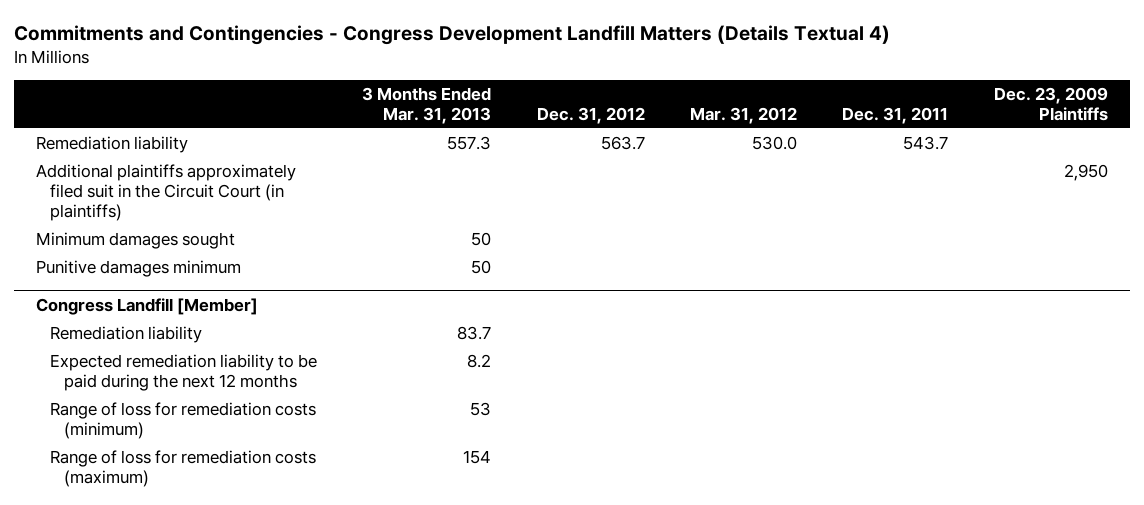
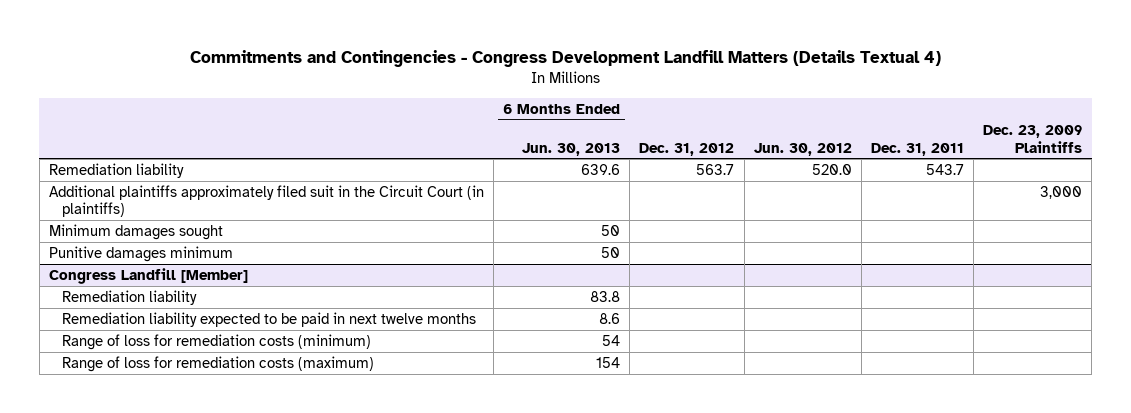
- | 3 Months Ended Mar. 31, 2013 | Dec. 31, 2012 | Mar. 31, 2012 | Dec. 31, 2011 | Dec. 23, 2009 Plaintiffs
+ | 6 Months Ended Jun. 30, 2013 | Dec. 31, 2012 | Jun. 30, 2012 | Dec. 31, 2011 | Dec. 23, 2009 Plaintiffs
- Additional plaintiffs approximately filed suit in the Circuit Court (in plaintiffs) | | | | | 2,950
+ Additional plaintiffs approximately filed suit in the Circuit Court (in plaintiffs) | | | | | 3,000
@ Congress Landfill [Member]
- Expected remediation liability to be paid during the next 12 months | 8.2 | | | |
+ Remediation liability expected to be paid in next twelve months | 8.6 | | | |

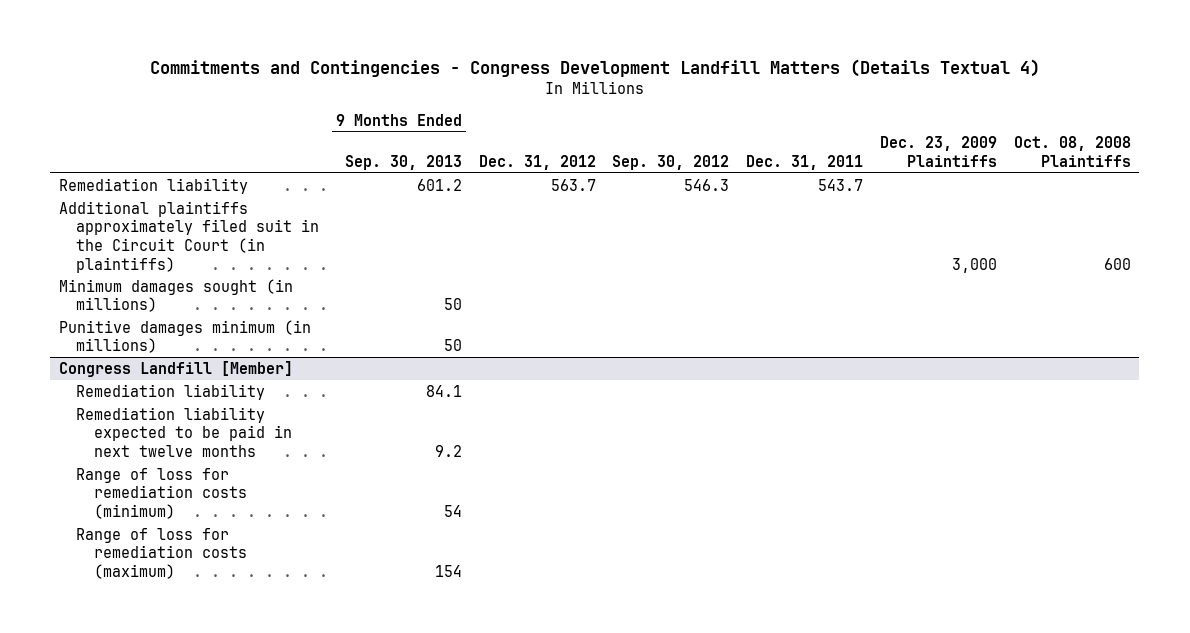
- | 6 Months Ended Jun. 30, 2013 | Dec. 31, 2012 | Jun. 30, 2012 | Dec. 31, 2011 | Dec. 23, 2009 Plaintiffs
+ | 9 Months Ended Sep. 30, 2013 | Dec. 31, 2012 | Sep. 30, 2012 | Dec. 31, 2011 | Dec. 23, 2009 Plaintiffs | Oct. 08, 2008 Plaintiffs
- Minimum damages sought | 50 | | | |
- Punitive damages minimum | 50 | | | |
+ Minimum damages sought (in millions) | 50 | | | | |
+ Punitive damages minimum (in millions) | 50 | | | | |

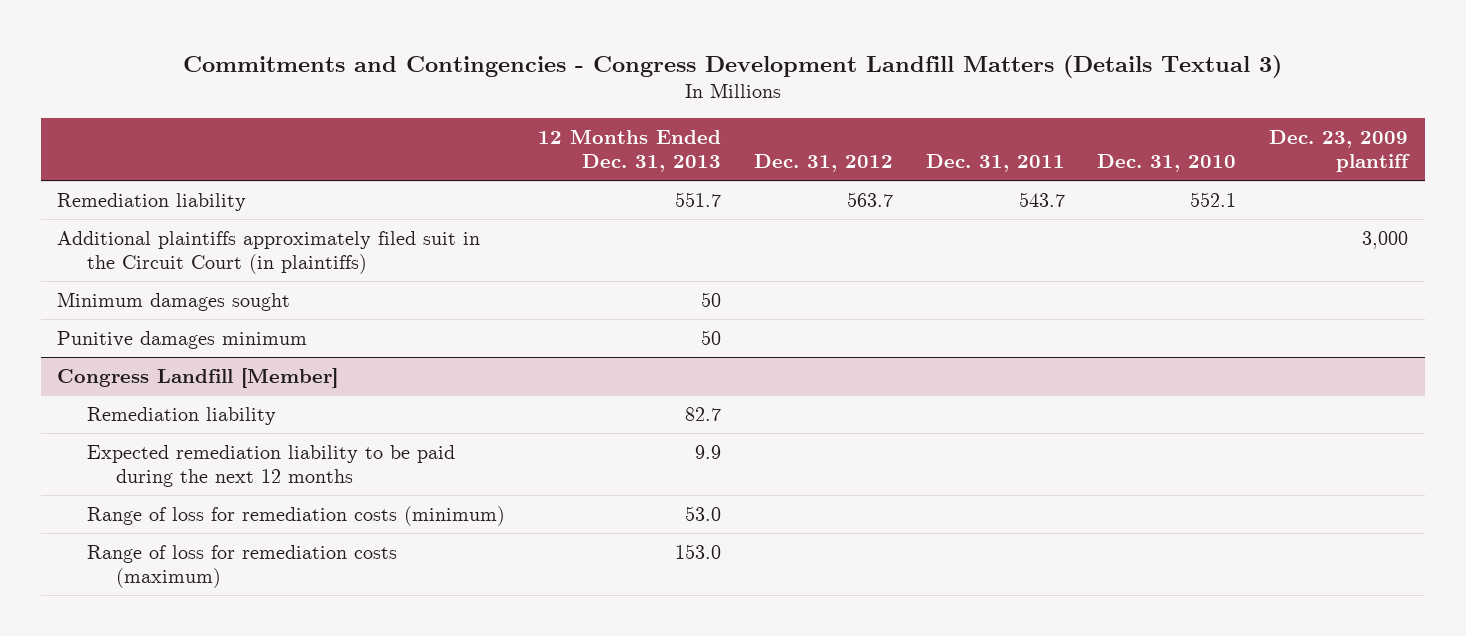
- Commitments and Contingencies - Congress Development Landfill Matters (Details Textual 4)
+ Commitments and Contingencies - Congress Development Landfill Matters (Details Textual 3)
- | 9 Months Ended Sep. 30, 2013 | Dec. 31, 2012 | Sep. 30, 2012 | Dec. 31, 2011 | Dec. 23, 2009 Plaintiffs | Oct. 08, 2008 Plaintiffs
+ | 12 Months Ended Dec. 31, 2013 | Dec. 31, 2012 | Dec. 31, 2011 | Dec. 31, 2010 | Dec. 23, 2009 plantiff
- Minimum damages sought (in millions) | 50 | | | | |
- Punitive damages minimum (in millions) | 50 | | | | |
+ Minimum damages sought | 50 | | | |
+ Punitive damages minimum | 50 | | | |
@ Congress Landfill [Member]
- Remediation liability expected to be paid in next twelve months | 9.2 | | | | |
+ Expected remediation liability to be paid during the next 12 months | 9.9 | | | |

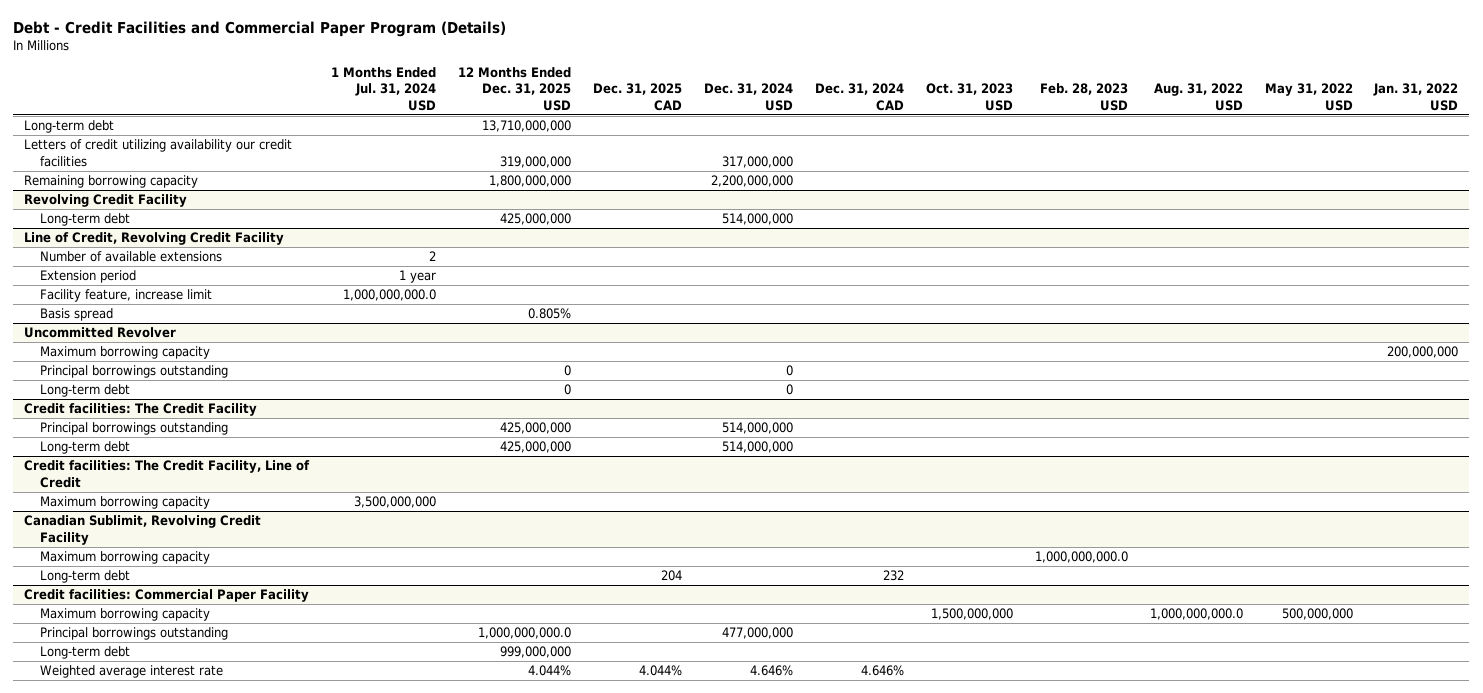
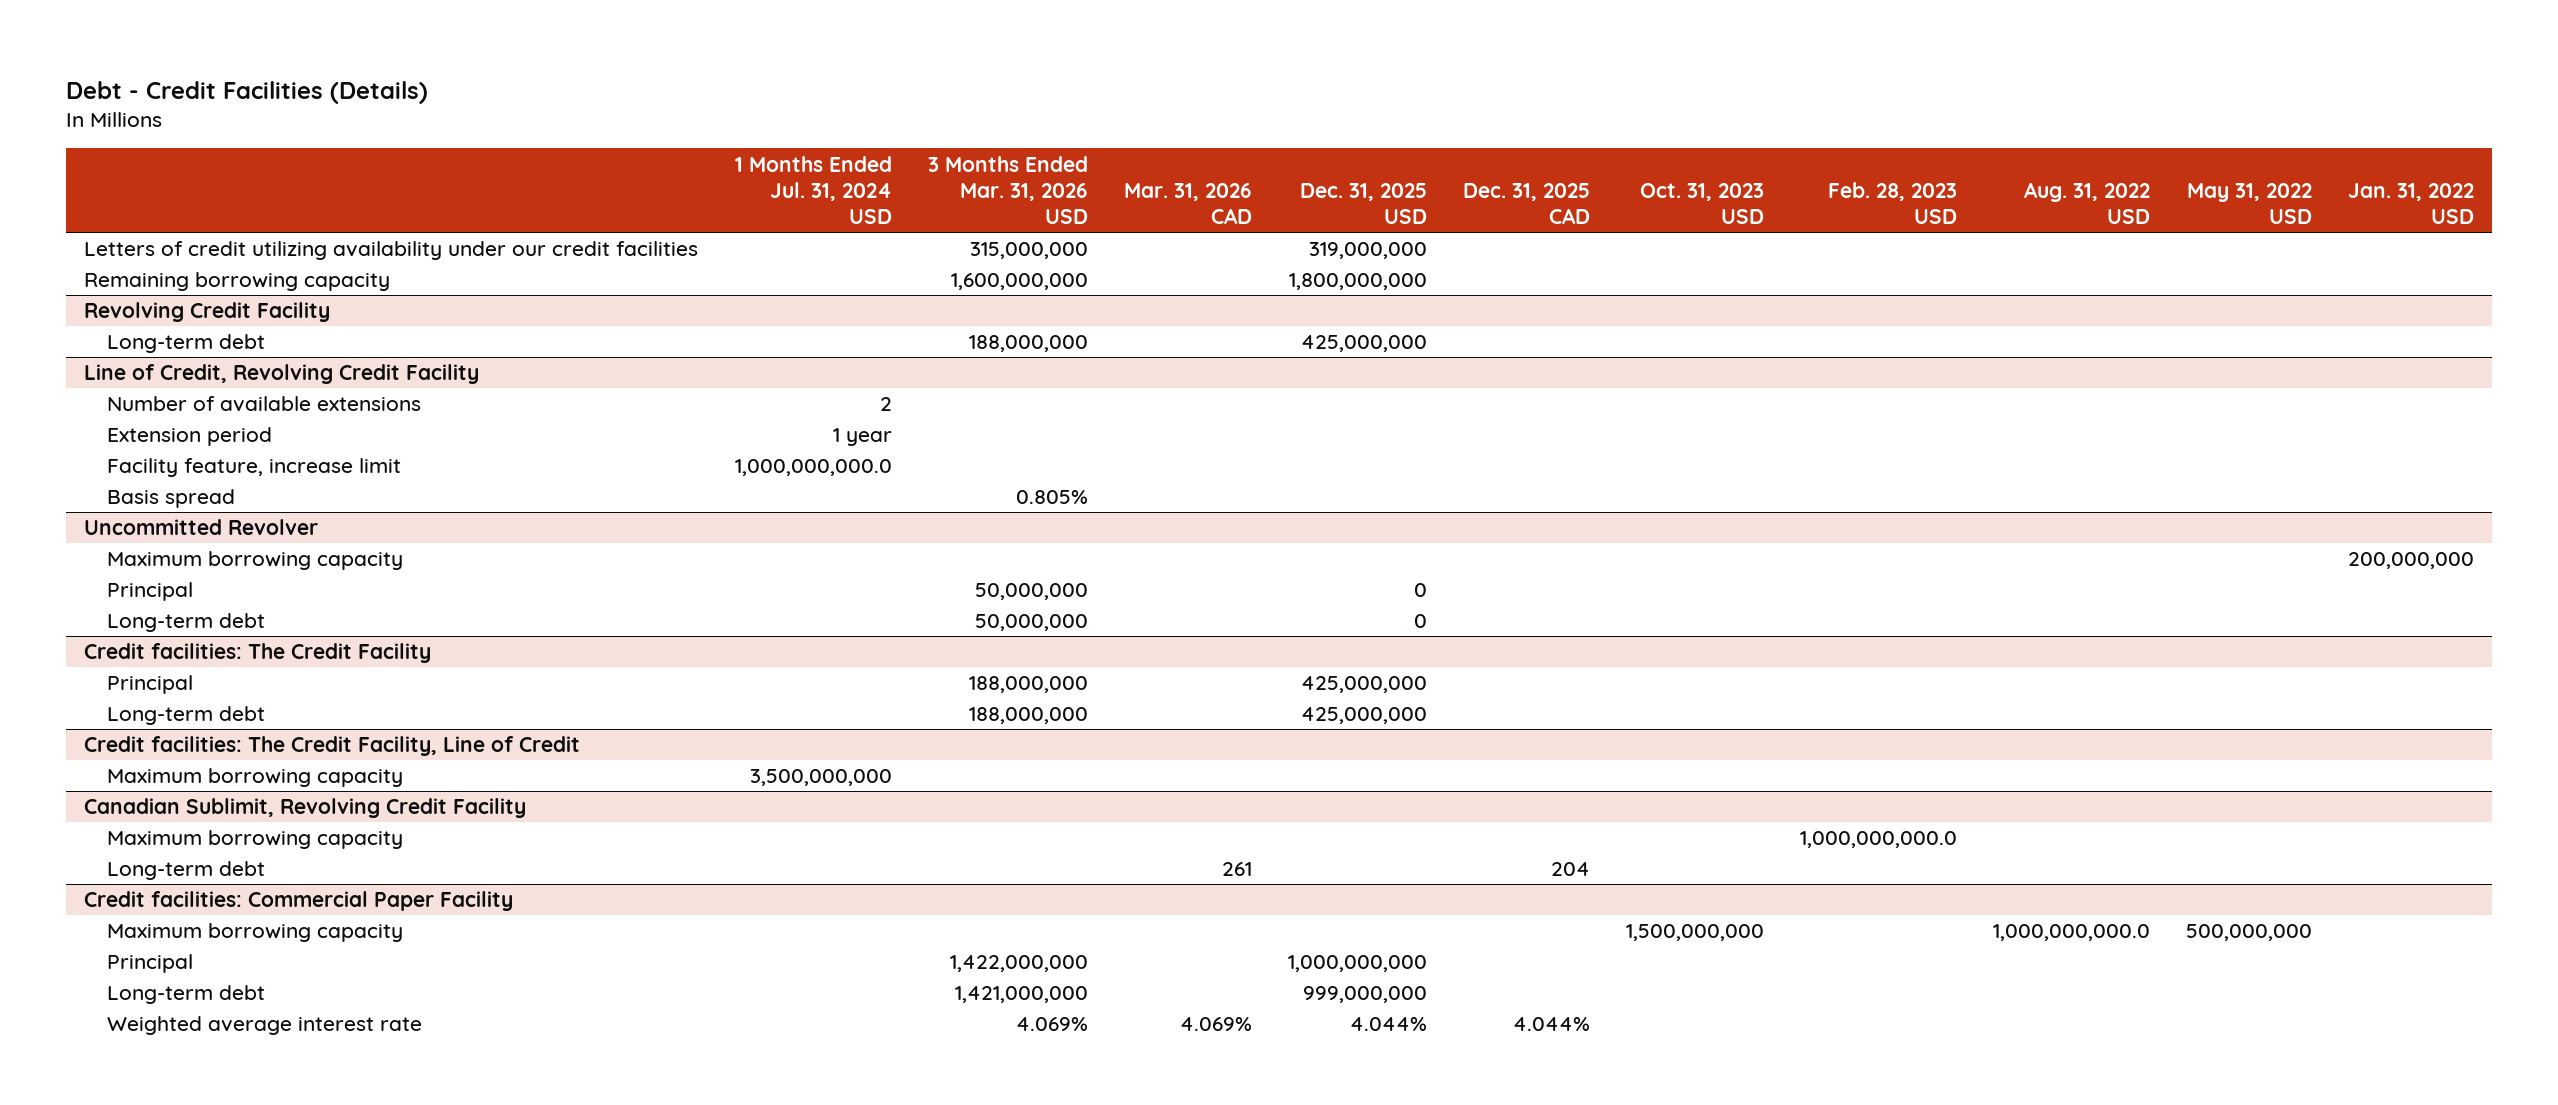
- Debt - Credit Facilities and Commercial Paper Program (Details)
+ Debt - Credit Facilities (Details)
- | 1 Months Ended Jul. 31, 2024 USD | 12 Months Ended Dec. 31, 2025 USD | Dec. 31, 2025 CAD | Dec. 31, 2024 USD | Dec. 31, 2024 CAD | Oct. 31, 2023 USD | Feb. 28, 2023 USD | Aug. 31, 2022 USD | May 31, 2022 USD | Jan. 31, 2022 USD
+ | 1 Months Ended Jul. 31, 2024 USD | 3 Months Ended Mar. 31, 2026 USD | Mar. 31, 2026 CAD | Dec. 31, 2025 USD | Dec. 31, 2025 CAD | Oct. 31, 2023 USD | Feb. 28, 2023 USD | Aug. 31, 2022 USD | May 31, 2022 USD | Jan. 31, 2022 USD
- Long-term debt | | 13,710,000,000 | | | | | | | |
- Letters of credit utilizing availability our credit facilities | | 319,000,000 | | 317,000,000 | | | | | |
+ Letters of credit utilizing availability under our credit facilities | | 315,000,000 | | 319,000,000 | | | | | |
@ Uncommitted Revolver
- Principal borrowings outstanding | | 0 | | 0 | | | | | |
+ Principal | | 50,000,000 | | 0 | | | | | |
@ Credit facilities: The Credit Facility
- Principal borrowings outstanding | | 425,000,000 | | 514,000,000 | | | | | |
+ Principal | | 188,000,000 | | 425,000,000 | | | | | |
@ Credit facilities: Commercial Paper Facility
- Principal borrowings outstanding | | 1,000,000,000.0 | | 477,000,000 | | | | | |
+ Principal | | 1,422,000,000 | | 1,000,000,000 | | | | | |

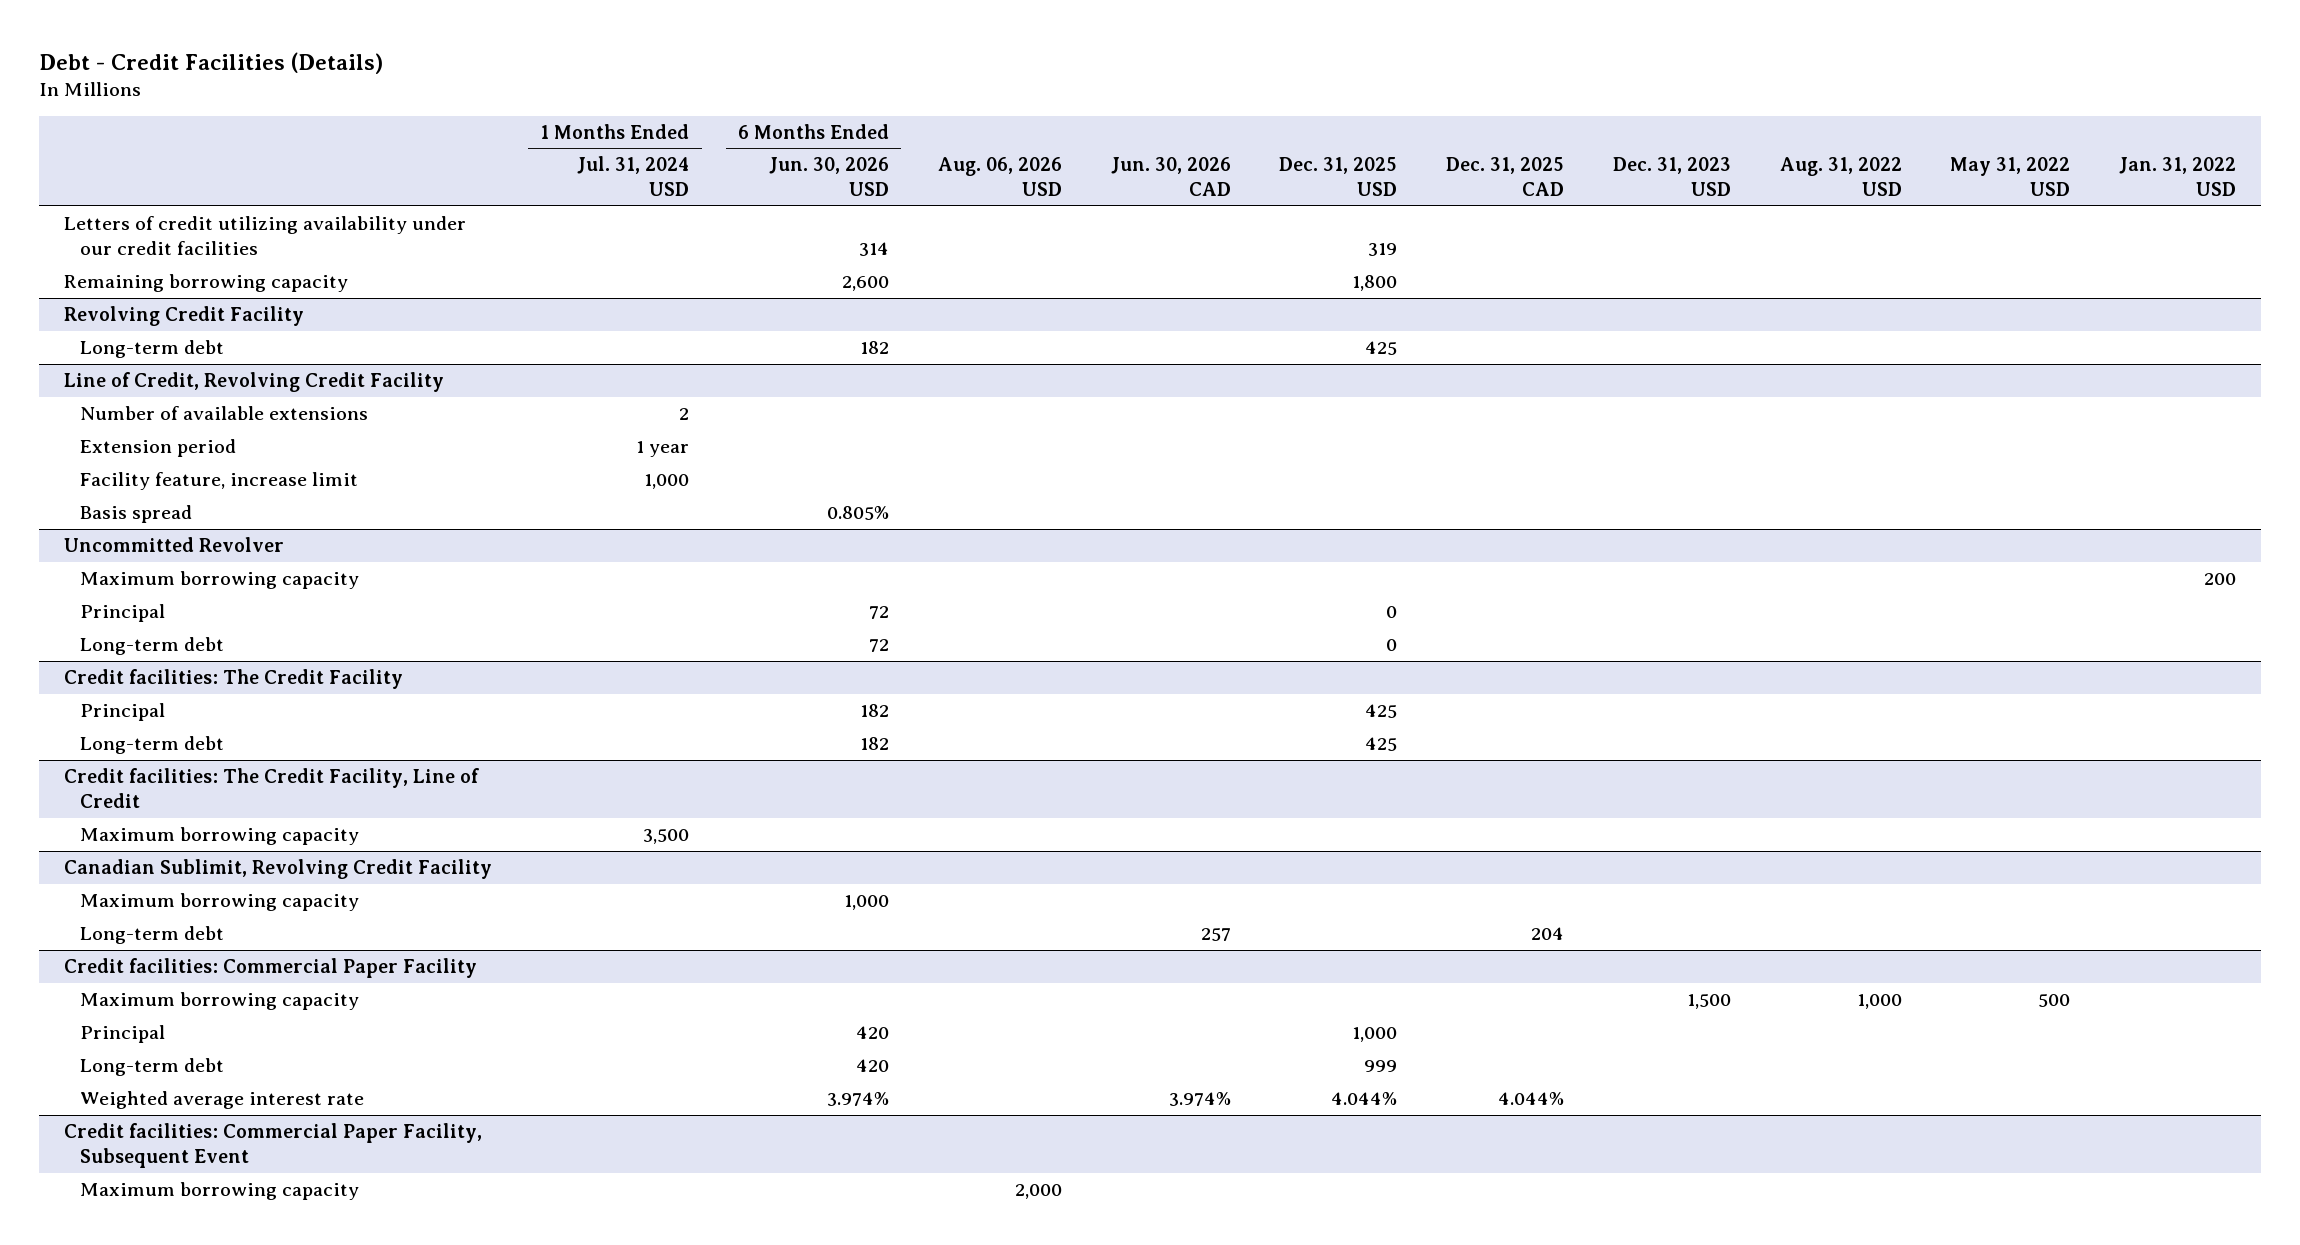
- | 1 Months Ended Jul. 31, 2024 USD | 3 Months Ended Mar. 31, 2026 USD | Mar. 31, 2026 CAD | Dec. 31, 2025 USD | Dec. 31, 2025 CAD | Oct. 31, 2023 USD | Feb. 28, 2023 USD | Aug. 31, 2022 USD | May 31, 2022 USD | Jan. 31, 2022 USD
+ | 1 Months Ended Jul. 31, 2024 USD | 6 Months Ended Jun. 30, 2026 USD | Aug. 06, 2026 USD | Jun. 30, 2026 CAD | Dec. 31, 2025 USD | Dec. 31, 2025 CAD | Dec. 31, 2023 USD | Aug. 31, 2022 USD | May 31, 2022 USD | Jan. 31, 2022 USD
- Letters of credit utilizing availability under our credit facilities | | 315,000,000 | | 319,000,000 | | | | | |
- Remaining borrowing capacity | | 1,600,000,000 | | 1,800,000,000 | | | | | |
+ Letters of credit utilizing availability under our credit facilities | | 314 | | | 319 | | | | |
+ Remaining borrowing capacity | | 2,600 | | | 1,800 | | | | |
@ Revolving Credit Facility
- Long-term debt | | 188,000,000 | | 425,000,000 | | | | | |
+ Long-term debt | | 182 | | | 425 | | | | |
@ Line of Credit, Revolving Credit Facility
- Facility feature, increase limit | 1,000,000,000.0 | | | | | | | | |
+ Facility feature, increase limit | 1,000 | | | | | | | | |
@ Uncommitted Revolver
- Maximum borrowing capacity | | | | | | | | | | 200,000,000
+ Maximum borrowing capacity | | | | | | | | | | 200
@ Credit facilities: The Credit Facility
- Principal | | 188,000,000 | | 425,000,000 | | | | | |
- Long-term debt | | 188,000,000 | | 425,000,000 | | | | | |
+ Principal | | 182 | | | 425 | | | | |
+ Long-term debt | | 182 | | | 425 | | | | |
@ Credit facilities: The Credit Facility, Line of Credit
- Maximum borrowing capacity | 3,500,000,000 | | | | | | | | |
+ Maximum borrowing capacity | 3,500 | | | | | | | | |
@ Credit facilities: Commercial Paper Facility
- Maximum borrowing capacity | | | | | | 1,500,000,000 | | 1,000,000,000.0 | 500,000,000 |
- Principal | | 1,422,000,000 | | 1,000,000,000 | | | | | |
- Long-term debt | | 1,421,000,000 | | 999,000,000 | | | | | |
+ Maximum borrowing capacity | | | | | | | 1,500 | 1,000 | 500 |
+ Principal | | 420 | | | 1,000 | | | | |
+ Long-term debt | | 420 | | | 999 | | | | |
+ Credit facilities: Commercial Paper Facility, Subsequent Event
+ Maximum borrowing capacity | | | 2,000 | | | | | | |

